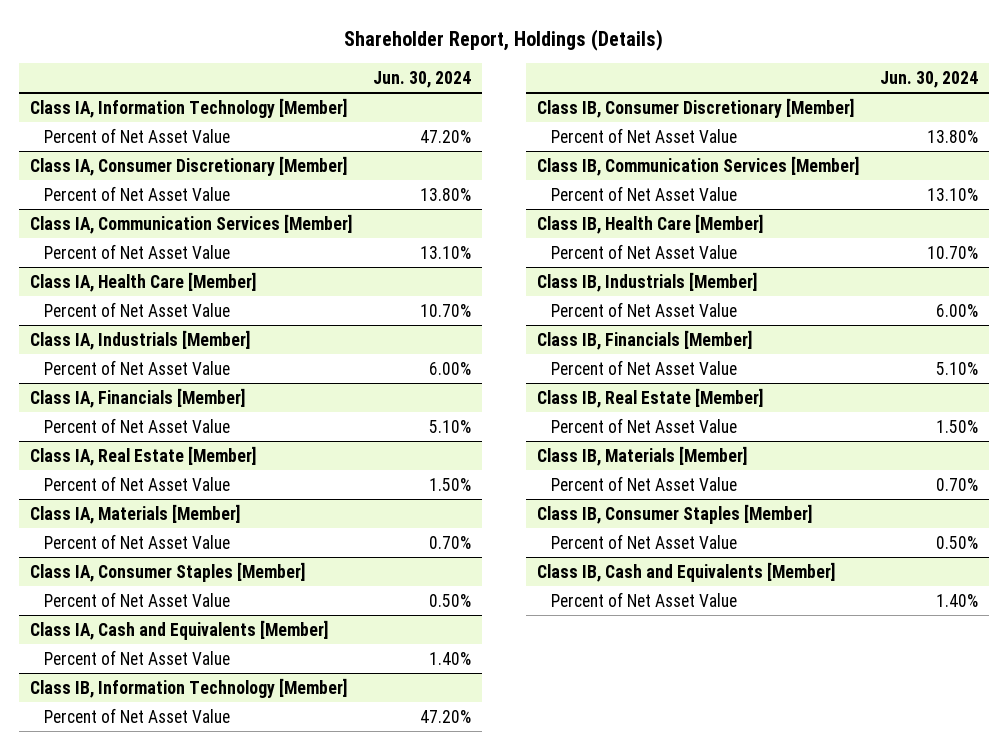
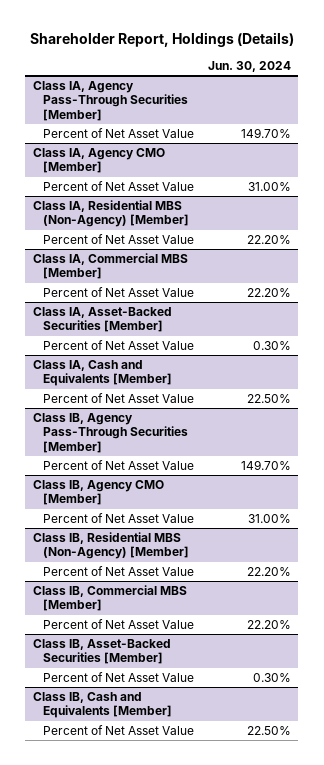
- Class IA, Information Technology [Member]
- Percent of Net Asset Value | 47.20%
- Class IA, Consumer Discretionary [Member]
- Percent of Net Asset Value | 13.80%
- Class IA, Communication Services [Member]
- Percent of Net Asset Value | 13.10%
- Class IA, Health Care [Member]
- Percent of Net Asset Value | 10.70%
- Class IA, Industrials [Member]
- Percent of Net Asset Value | 6.00%
- Class IA, Financials [Member]
- Percent of Net Asset Value | 5.10%
- Class IA, Real Estate [Member]
- Percent of Net Asset Value | 1.50%
- Class IA, Materials [Member]
- Percent of Net Asset Value | 0.70%
- Class IA, Consumer Staples [Member]
- Percent of Net Asset Value | 0.50%
+ Class IA, Agency Pass-Through Securities [Member]
+ Percent of Net Asset Value | 149.70%
+ Class IA, Agency CMO [Member]
+ Percent of Net Asset Value | 31.00%
+ Class IA, Residential MBS (Non-Agency) [Member]
+ Percent of Net Asset Value | 22.20%
+ Class IA, Commercial MBS [Member]
+ Percent of Net Asset Value | 22.20%
+ Class IA, Asset-Backed Securities [Member]
+ Percent of Net Asset Value | 0.30%
@ Class IA, Cash and Equivalents [Member]
- Percent of Net Asset Value | 1.40%
- Class IB, Information Technology [Member]
- Percent of Net Asset Value | 47.20%
- Class IB, Consumer Discretionary [Member]
- Percent of Net Asset Value | 13.80%
- Class IB, Communication Services [Member]
- Percent of Net Asset Value | 13.10%
- Class IB, Health Care [Member]
- Percent of Net Asset Value | 10.70%
- Class IB, Industrials [Member]
- Percent of Net Asset Value | 6.00%
- Class IB, Financials [Member]
- Percent of Net Asset Value | 5.10%
- Class IB, Real Estate [Member]
- Percent of Net Asset Value | 1.50%
- Class IB, Materials [Member]
- Percent of Net Asset Value | 0.70%
- Class IB, Consumer Staples [Member]
- Percent of Net Asset Value | 0.50%
@ Class IA, Cash and Equivalents [Member]
+ Percent of Net Asset Value | 22.50%
+ Class IB, Agency Pass-Through Securities [Member]
+ Percent of Net Asset Value | 149.70%
+ Class IB, Agency CMO [Member]
+ Percent of Net Asset Value | 31.00%
+ Class IB, Residential MBS (Non-Agency) [Member]
+ Percent of Net Asset Value | 22.20%
+ Class IB, Commercial MBS [Member]
+ Percent of Net Asset Value | 22.20%
+ Class IB, Asset-Backed Securities [Member]
+ Percent of Net Asset Value | 0.30%
@ Class IB, Cash and Equivalents [Member]
- Percent of Net Asset Value | 1.40%
+ Percent of Net Asset Value | 22.50%

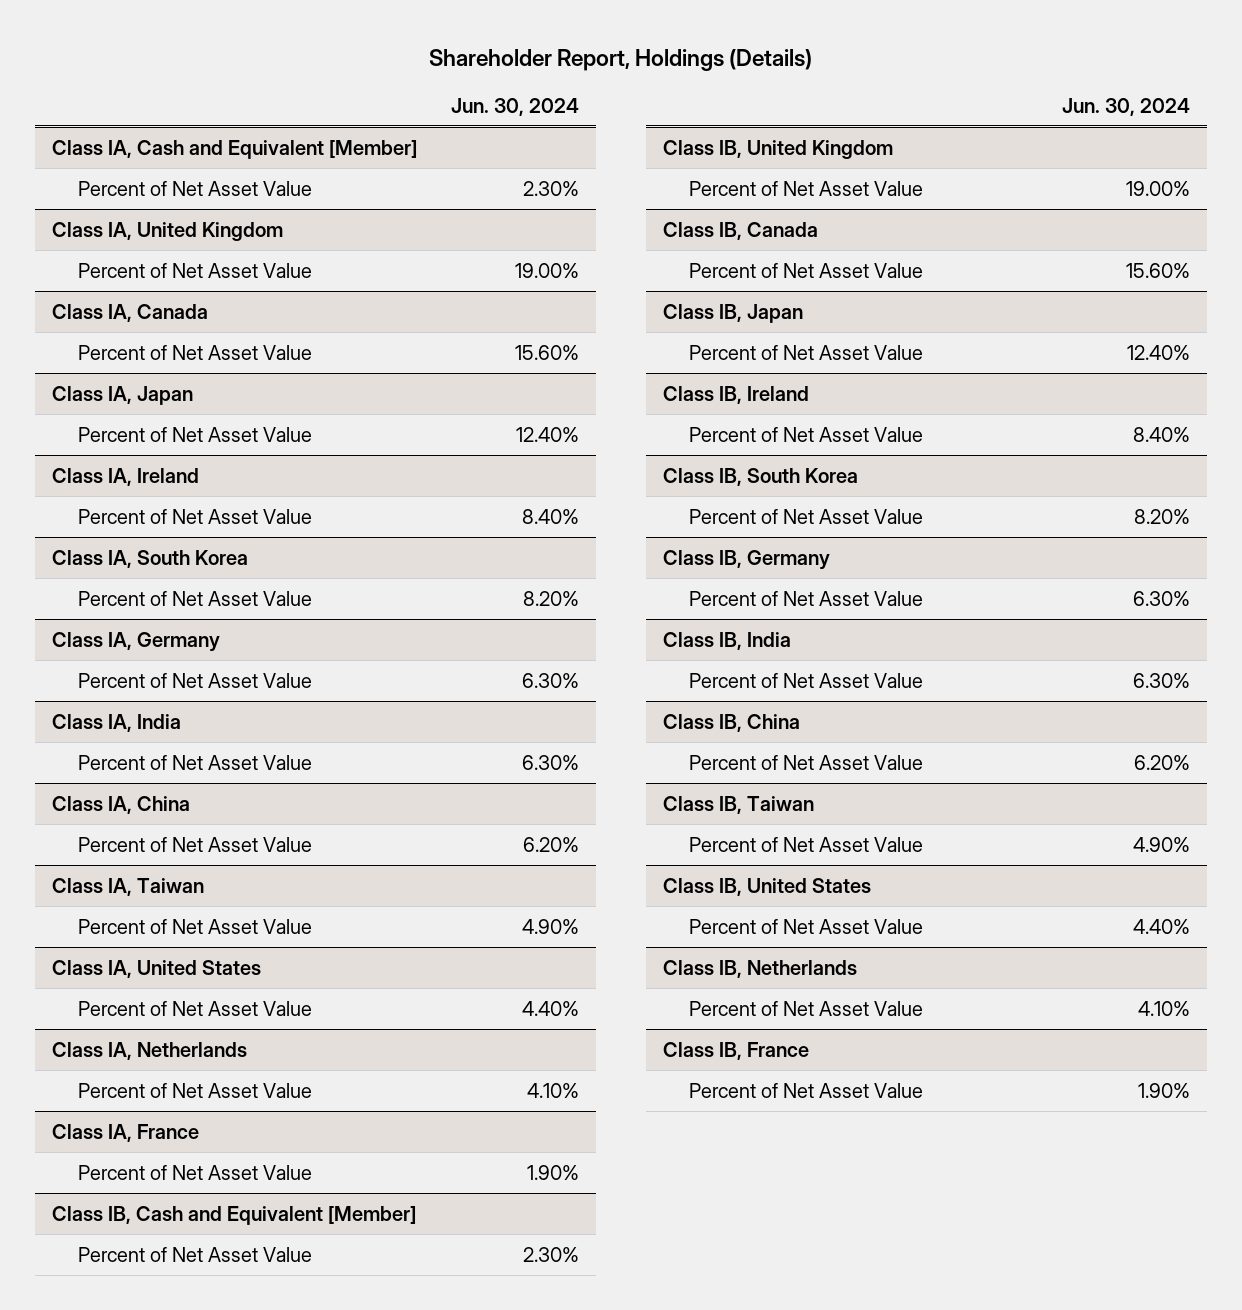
- Class IA, Agency Pass-Through Securities [Member]
- Percent of Net Asset Value | 149.70%
- Class IA, Agency CMO [Member]
- Percent of Net Asset Value | 31.00%
- Class IA, Residential MBS (Non-Agency) [Member]
- Percent of Net Asset Value | 22.20%
- Class IA, Commercial MBS [Member]
- Percent of Net Asset Value | 22.20%
- Class IA, Asset-Backed Securities [Member]
- Percent of Net Asset Value | 0.30%
- Class IA, Cash and Equivalents [Member]
- Percent of Net Asset Value | 22.50%
- Class IB, Agency Pass-Through Securities [Member]
- Percent of Net Asset Value | 149.70%
- Class IB, Agency CMO [Member]
- Percent of Net Asset Value | 31.00%
- Class IB, Residential MBS (Non-Agency) [Member]
- Percent of Net Asset Value | 22.20%
- Class IB, Commercial MBS [Member]
- Percent of Net Asset Value | 22.20%
- Class IB, Asset-Backed Securities [Member]
- Percent of Net Asset Value | 0.30%
- Class IB, Cash and Equivalents [Member]
- Percent of Net Asset Value | 22.50%
+ Class IA, Cash and Equivalent [Member]
+ Percent of Net Asset Value | 2.30%
+ Class IA, United Kingdom
+ Percent of Net Asset Value | 19.00%
+ Class IA, Canada
+ Percent of Net Asset Value | 15.60%
+ Class IA, Japan
+ Percent of Net Asset Value | 12.40%
+ Class IA, Ireland
+ Percent of Net Asset Value | 8.40%
+ Class IA, South Korea
+ Percent of Net Asset Value | 8.20%
+ Class IA, Germany
+ Percent of Net Asset Value | 6.30%
+ Class IA, India
+ Percent of Net Asset Value | 6.30%
+ Class IA, China
+ Percent of Net Asset Value | 6.20%
+ Class IA, Taiwan
+ Percent of Net Asset Value | 4.90%
+ Class IA, United States
+ Percent of Net Asset Value | 4.40%
+ Class IA, Netherlands
+ Percent of Net Asset Value | 4.10%
+ Class IA, France
+ Percent of Net Asset Value | 1.90%
+ Class IB, Cash and Equivalent [Member]
+ Percent of Net Asset Value | 2.30%
+ Class IB, United Kingdom
+ Percent of Net Asset Value | 19.00%
+ Class IB, Canada
+ Percent of Net Asset Value | 15.60%
+ Class IB, Japan
+ Percent of Net Asset Value | 12.40%
+ Class IB, Ireland
+ Percent of Net Asset Value | 8.40%
+ Class IB, South Korea
+ Percent of Net Asset Value | 8.20%
+ Class IB, Germany
+ Percent of Net Asset Value | 6.30%
+ Class IB, India
+ Percent of Net Asset Value | 6.30%
+ Class IB, China
+ Percent of Net Asset Value | 6.20%
+ Class IB, Taiwan
+ Percent of Net Asset Value | 4.90%
+ Class IB, United States
+ Percent of Net Asset Value | 4.40%
+ Class IB, Netherlands
+ Percent of Net Asset Value | 4.10%
+ Class IB, France
+ Percent of Net Asset Value | 1.90%

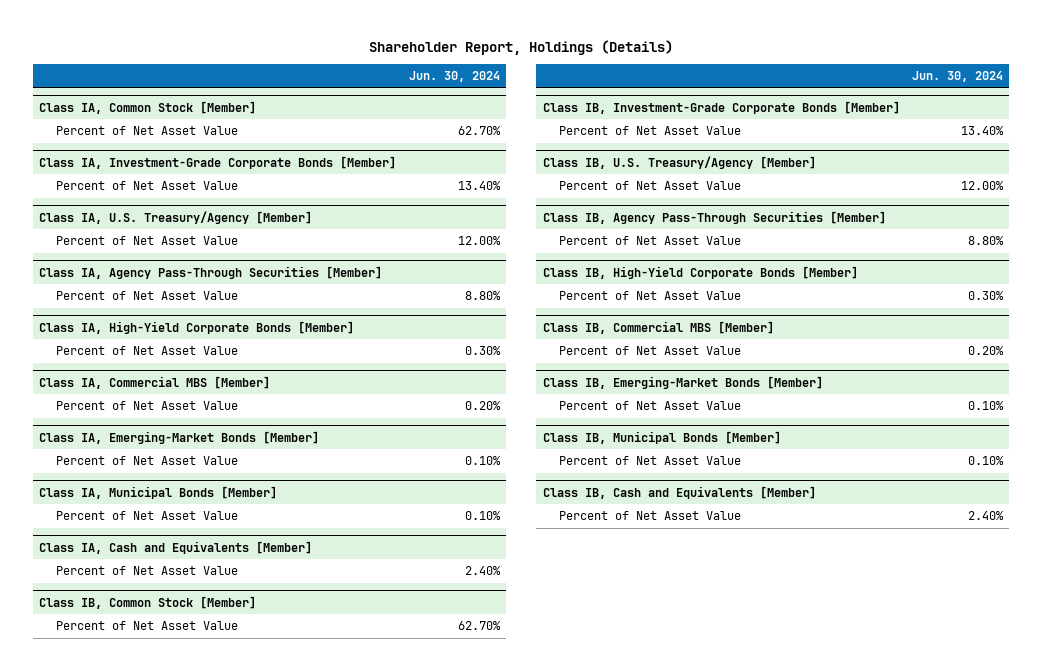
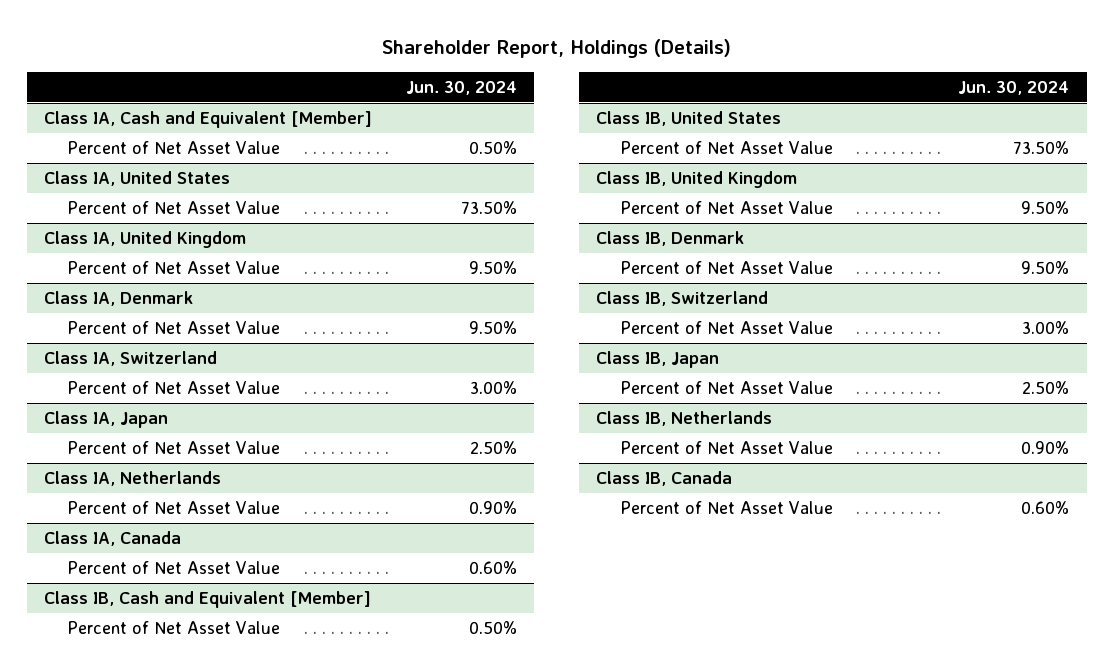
- Class IA, Common Stock [Member]
- Percent of Net Asset Value | 62.70%
- Class IA, Investment-Grade Corporate Bonds [Member]
- Percent of Net Asset Value | 13.40%
- Class IA, U.S. Treasury/Agency [Member]
- Percent of Net Asset Value | 12.00%
- Class IA, Agency Pass-Through Securities [Member]
- Percent of Net Asset Value | 8.80%
- Class IA, High-Yield Corporate Bonds [Member]
- Percent of Net Asset Value | 0.30%
- Class IA, Commercial MBS [Member]
- Percent of Net Asset Value | 0.20%
- Class IA, Emerging-Market Bonds [Member]
- Percent of Net Asset Value | 0.10%
- Class IA, Municipal Bonds [Member]
- Percent of Net Asset Value | 0.10%
- Class IA, Cash and Equivalents [Member]
- Percent of Net Asset Value | 2.40%
- Class IB, Common Stock [Member]
- Percent of Net Asset Value | 62.70%
- Class IB, Investment-Grade Corporate Bonds [Member]
- Percent of Net Asset Value | 13.40%
- Class IB, U.S. Treasury/Agency [Member]
- Percent of Net Asset Value | 12.00%
- Class IB, Agency Pass-Through Securities [Member]
- Percent of Net Asset Value | 8.80%
- Class IB, High-Yield Corporate Bonds [Member]
- Percent of Net Asset Value | 0.30%
- Class IB, Commercial MBS [Member]
- Percent of Net Asset Value | 0.20%
- Class IB, Emerging-Market Bonds [Member]
- Percent of Net Asset Value | 0.10%
- Class IB, Municipal Bonds [Member]
- Percent of Net Asset Value | 0.10%
- Class IB, Cash and Equivalents [Member]
- Percent of Net Asset Value | 2.40%
+ Class IA, Cash and Equivalent [Member]
+ Percent of Net Asset Value | 0.50%
+ Class IA, United States
+ Percent of Net Asset Value | 73.50%
+ Class IA, United Kingdom
+ Percent of Net Asset Value | 9.50%
+ Class IA, Denmark
+ Percent of Net Asset Value | 9.50%
+ Class IA, Switzerland
+ Percent of Net Asset Value | 3.00%
+ Class IA, Japan
+ Percent of Net Asset Value | 2.50%
+ Class IA, Netherlands
+ Percent of Net Asset Value | 0.90%
+ Class IA, Canada
+ Percent of Net Asset Value | 0.60%
+ Class IB, Cash and Equivalent [Member]
+ Percent of Net Asset Value | 0.50%
+ Class IB, United States
+ Percent of Net Asset Value | 73.50%
+ Class IB, United Kingdom
+ Percent of Net Asset Value | 9.50%
+ Class IB, Denmark
+ Percent of Net Asset Value | 9.50%
+ Class IB, Switzerland
+ Percent of Net Asset Value | 3.00%
+ Class IB, Japan
+ Percent of Net Asset Value | 2.50%
+ Class IB, Netherlands
+ Percent of Net Asset Value | 0.90%
+ Class IB, Canada
+ Percent of Net Asset Value | 0.60%

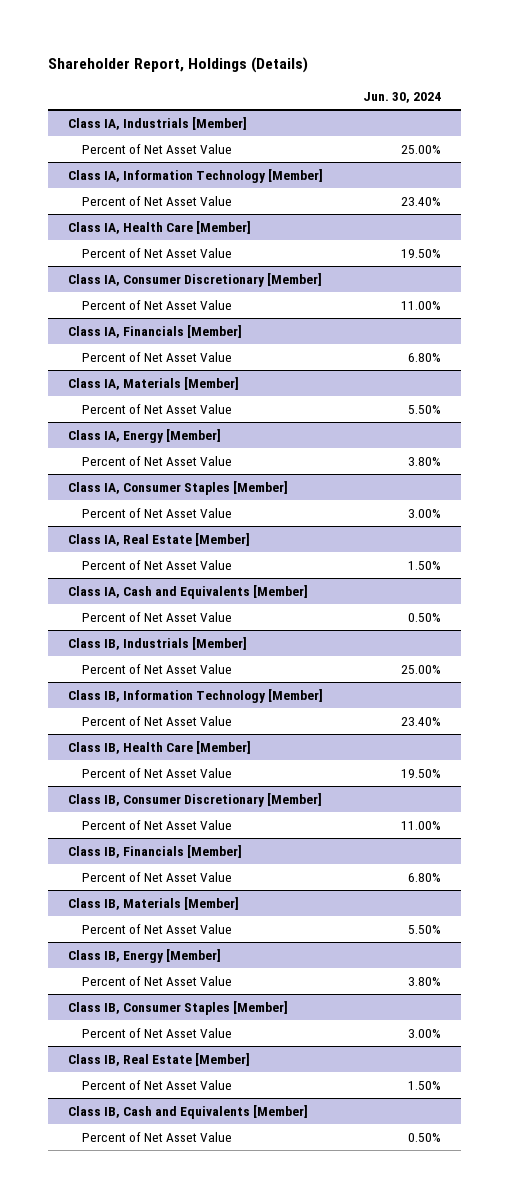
- Class IA, Cash and Equivalent [Member]
- Percent of Net Asset Value | 0.50%
- Class IA, United States
- Percent of Net Asset Value | 73.50%
- Class IA, United Kingdom
- Percent of Net Asset Value | 9.50%
- Class IA, Denmark
- Percent of Net Asset Value | 9.50%
- Class IA, Switzerland
+ Class IA, Industrials [Member]
+ Percent of Net Asset Value | 25.00%
+ Class IA, Information Technology [Member]
+ Percent of Net Asset Value | 23.40%
+ Class IA, Health Care [Member]
+ Percent of Net Asset Value | 19.50%
+ Class IA, Consumer Discretionary [Member]
+ Percent of Net Asset Value | 11.00%
+ Class IA, Financials [Member]
+ Percent of Net Asset Value | 6.80%
+ Class IA, Materials [Member]
+ Percent of Net Asset Value | 5.50%
+ Class IA, Energy [Member]
+ Percent of Net Asset Value | 3.80%
+ Class IA, Consumer Staples [Member]
- Class IA, Japan
- Percent of Net Asset Value | 2.50%
- Class IA, Netherlands
- Percent of Net Asset Value | 0.90%
- Class IA, Canada
- Percent of Net Asset Value | 0.60%
- Class IB, Cash and Equivalent [Member]
+ Class IA, Real Estate [Member]
+ Percent of Net Asset Value | 1.50%
+ Class IA, Cash and Equivalents [Member]
- Class IB, United States
- Percent of Net Asset Value | 73.50%
- Class IB, United Kingdom
- Percent of Net Asset Value | 9.50%
- Class IB, Denmark
- Percent of Net Asset Value | 9.50%
- Class IB, Switzerland
+ Class IB, Industrials [Member]
+ Percent of Net Asset Value | 25.00%
+ Class IB, Information Technology [Member]
+ Percent of Net Asset Value | 23.40%
+ Class IB, Health Care [Member]
+ Percent of Net Asset Value | 19.50%
+ Class IB, Consumer Discretionary [Member]
+ Percent of Net Asset Value | 11.00%
+ Class IB, Financials [Member]
+ Percent of Net Asset Value | 6.80%
+ Class IB, Materials [Member]
+ Percent of Net Asset Value | 5.50%
+ Class IB, Energy [Member]
+ Percent of Net Asset Value | 3.80%
+ Class IB, Consumer Staples [Member]
- Class IB, Japan
- Percent of Net Asset Value | 2.50%
- Class IB, Netherlands
- Percent of Net Asset Value | 0.90%
- Class IB, Canada
- Percent of Net Asset Value | 0.60%
+ Class IB, Real Estate [Member]
+ Percent of Net Asset Value | 1.50%
+ Class IB, Cash and Equivalents [Member]
+ Percent of Net Asset Value | 0.50%

